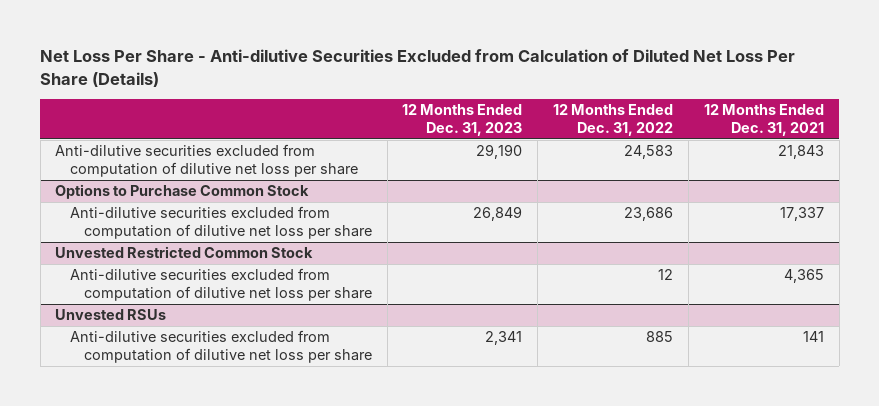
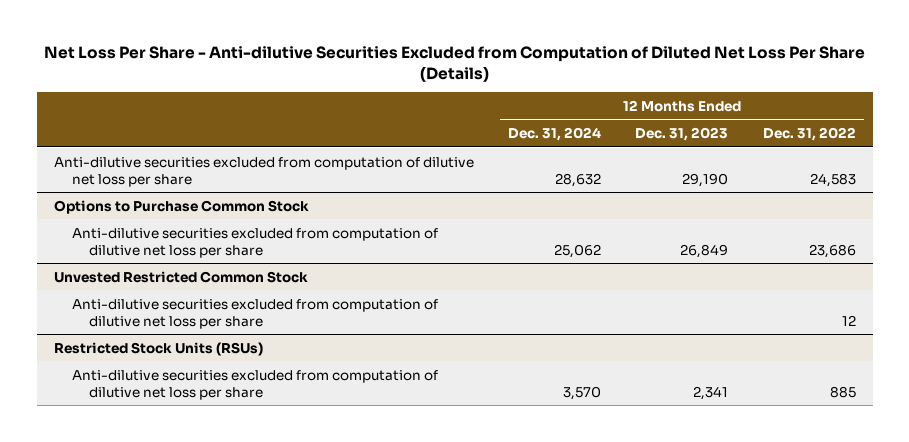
- Net Loss Per Share - Anti-dilutive Securities Excluded from Calculation of Diluted Net Loss Per Share (Details)
+ Net Loss Per Share - Anti-dilutive Securities Excluded from Computation of Diluted Net Loss Per Share (Details)
- | 12 Months Ended Dec. 31, 2023 | 12 Months Ended Dec. 31, 2022 | 12 Months Ended Dec. 31, 2021
+ | 12 Months Ended Dec. 31, 2024 | 12 Months Ended Dec. 31, 2023 | 12 Months Ended Dec. 31, 2022
- Unvested RSUs
+ Restricted Stock Units (RSUs)

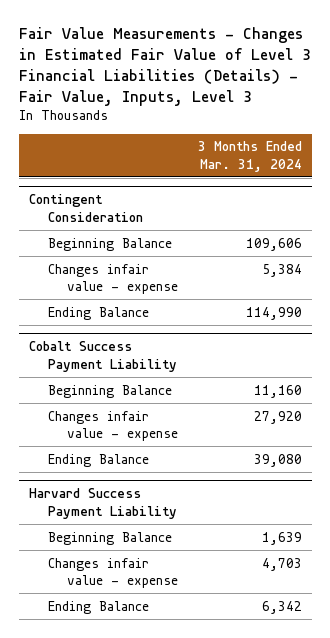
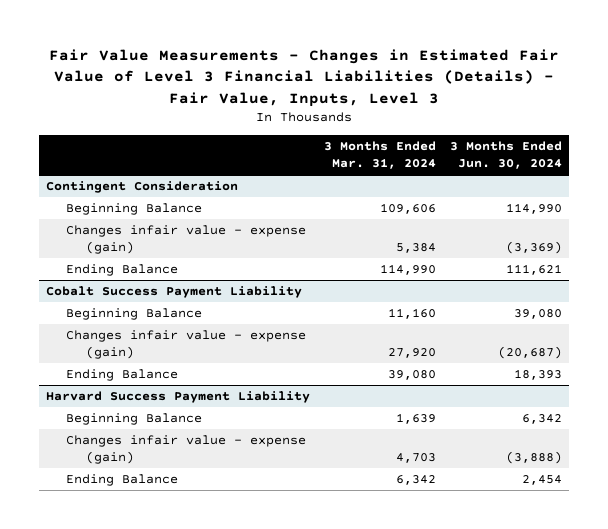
- | 3 Months Ended Mar. 31, 2024
+ | 3 Months Ended Mar. 31, 2024 | 3 Months Ended Jun. 30, 2024
@ Contingent Consideration
- Changes infair value - expense | 5,384
+ Changes infair value - expense (gain) | 5,384 | (3,369)
@ Cobalt Success Payment Liability
- Changes infair value - expense | 27,920
+ Changes infair value - expense (gain) | 27,920 | (20,687)
@ Harvard Success Payment Liability
- Changes infair value - expense | 4,703
+ Changes infair value - expense (gain) | 4,703 | (3,888)

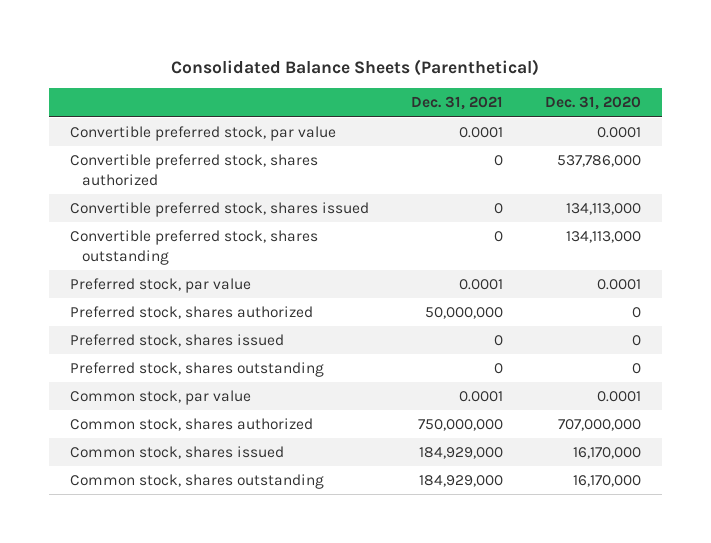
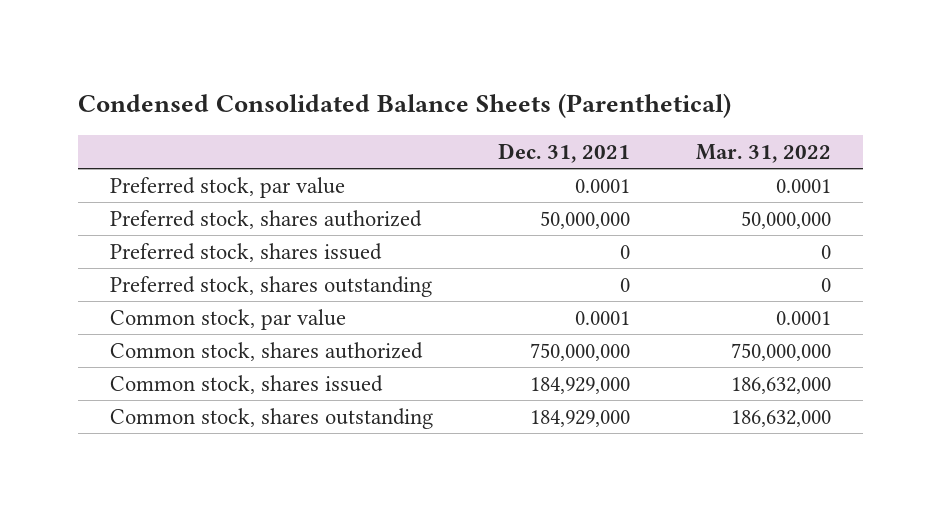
- Consolidated Balance Sheets (Parenthetical)
+ Condensed Consolidated Balance Sheets (Parenthetical)
- | Dec. 31, 2021 | Dec. 31, 2020
+ | Dec. 31, 2021 | Mar. 31, 2022
- Convertible preferred stock, par value | 0.0001 | 0.0001
- Convertible preferred stock, shares authorized | 0 | 537,786,000
- Convertible preferred stock, shares issued | 0 | 134,113,000
- Convertible preferred stock, shares outstanding | 0 | 134,113,000

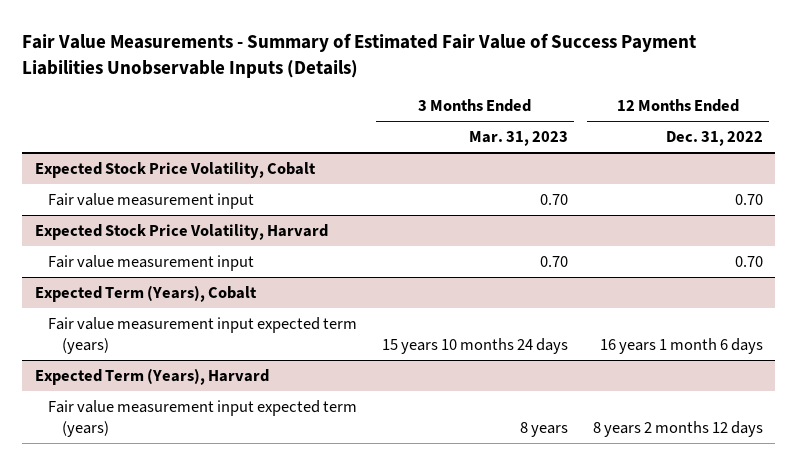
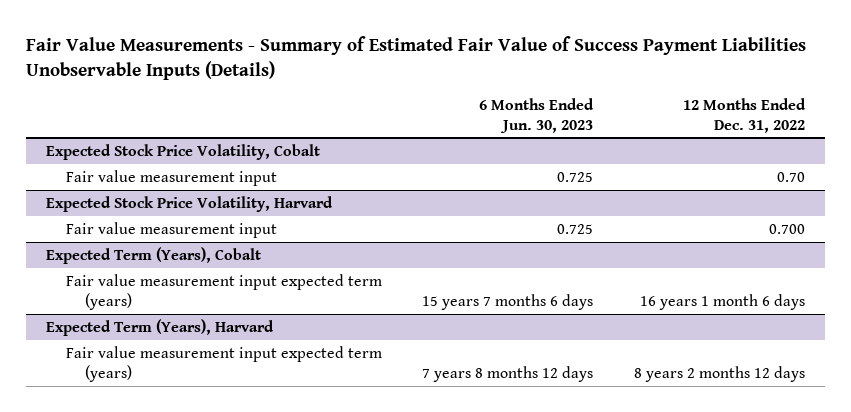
- | 3 Months Ended Mar. 31, 2023 | 12 Months Ended Dec. 31, 2022
+ | 6 Months Ended Jun. 30, 2023 | 12 Months Ended Dec. 31, 2022
@ Expected Stock Price Volatility, Harvard
- Fair value measurement input | 0.70 | 0.70
+ Fair value measurement input | 0.725 | 0.700

